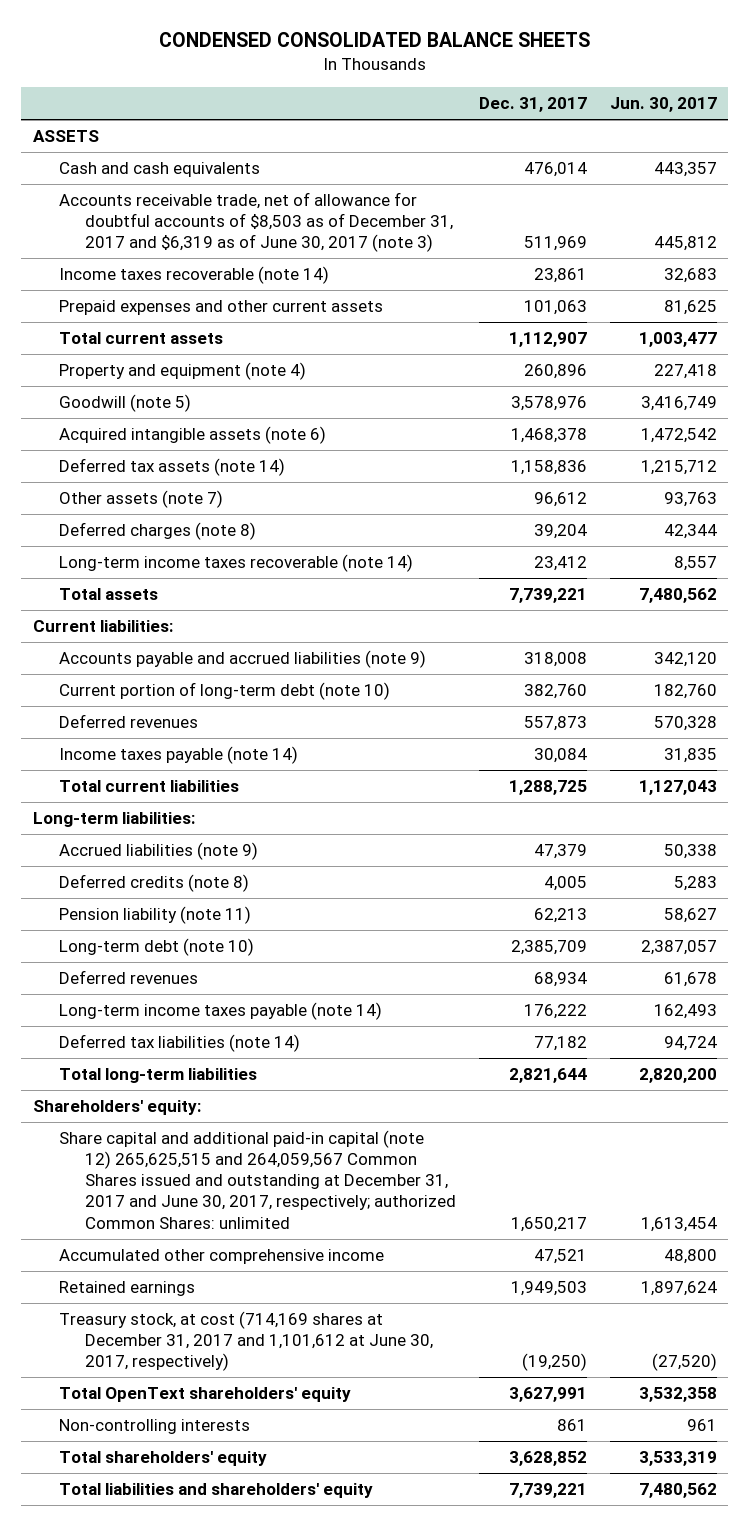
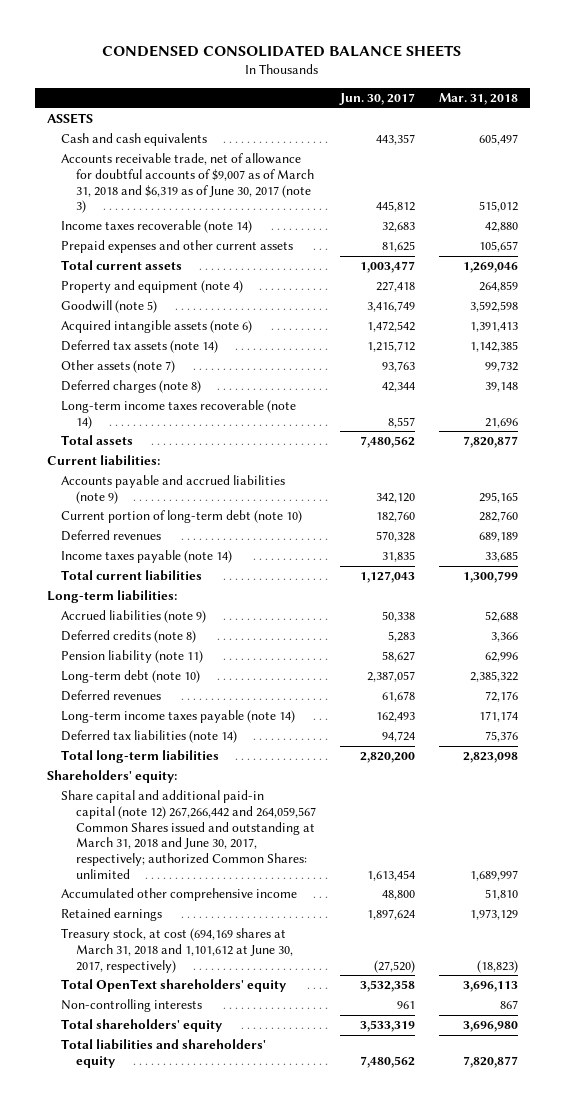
- | Dec. 31, 2017 | Jun. 30, 2017
+ | Jun. 30, 2017 | Mar. 31, 2018
- Accounts receivable trade, net of allowance for doubtful accounts of $8,503 as of December 31, 2017 and $6,319 as of June 30, 2017 (note 3) | 511,969 | 445,812
+ Accounts receivable trade, net of allowance for doubtful accounts of $9,007 as of March 31, 2018 and $6,319 as of June 30, 2017 (note 3) | 445,812 | 515,012
- Share capital and additional paid-in capital (note 12) 265,625,515 and 264,059,567 Common Shares issued and outstanding at December 31, 2017 and June 30, 2017, respectively; authorized Common Shares: unlimited | 1,650,217 | 1,613,454
+ Share capital and additional paid-in capital (note 12) 267,266,442 and 264,059,567 Common Shares issued and outstanding at March 31, 2018 and June 30, 2017, respectively; authorized Common Shares: unlimited | 1,613,454 | 1,689,997
- Treasury stock, at cost (714,169 shares at December 31, 2017 and 1,101,612 at June 30, 2017, respectively) | (19,250) | (27,520)
+ Treasury stock, at cost (694,169 shares at March 31, 2018 and 1,101,612 at June 30, 2017, respectively) | (27,520) | (18,823)

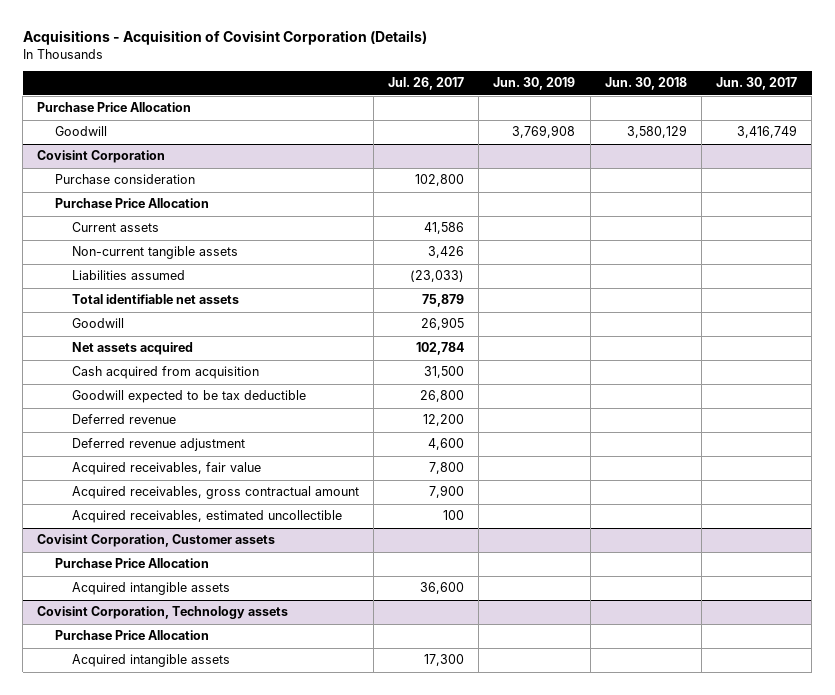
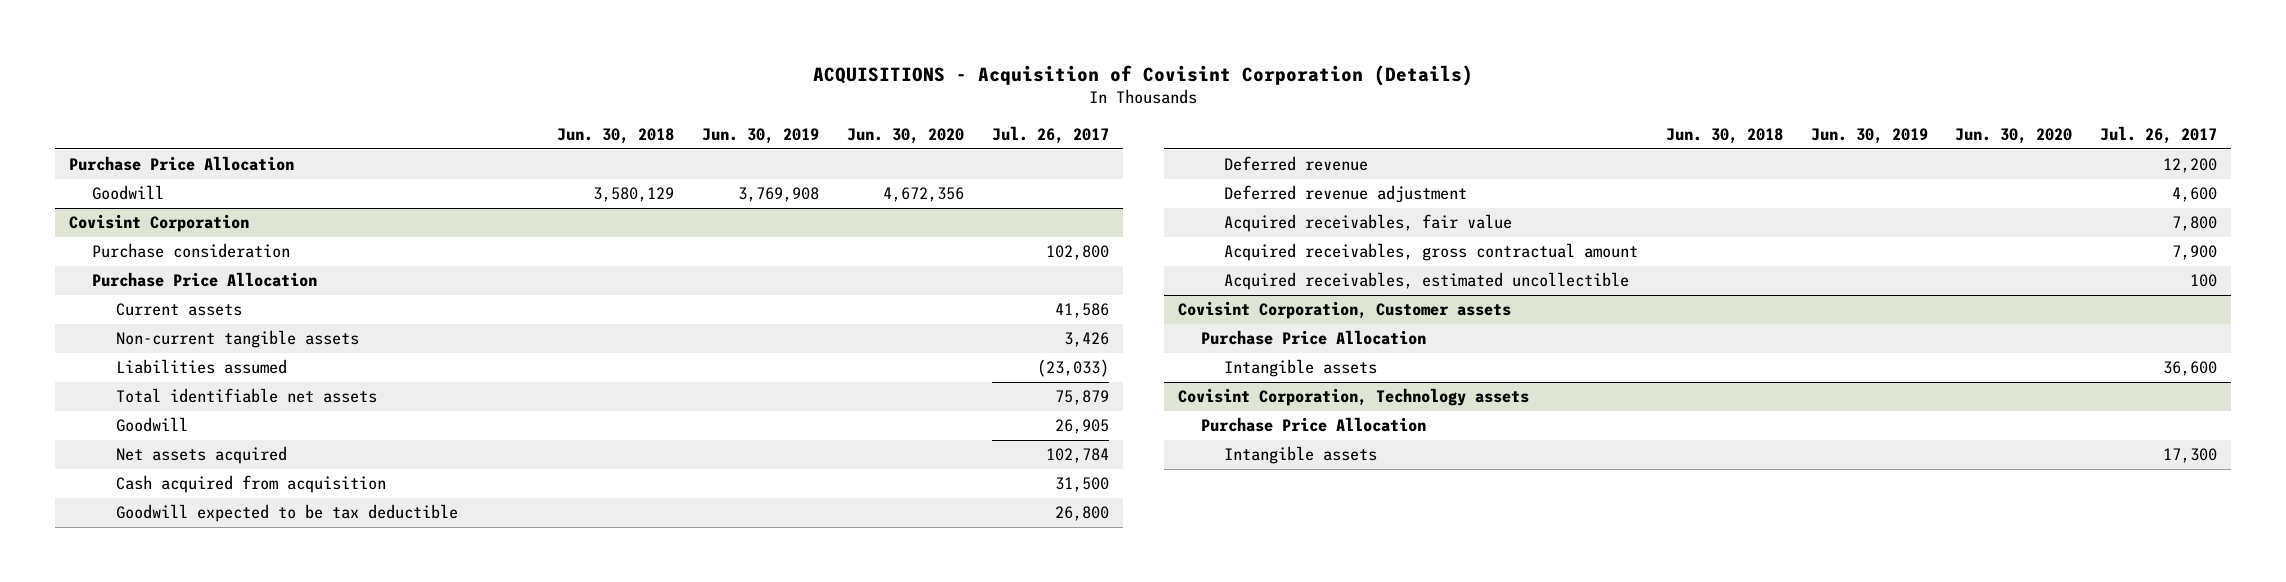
- Acquisitions - Acquisition of Covisint Corporation (Details)
+ ACQUISITIONS - Acquisition of Covisint Corporation (Details)
- | Jul. 26, 2017 | Jun. 30, 2019 | Jun. 30, 2018 | Jun. 30, 2017
+ | Jun. 30, 2018 | Jun. 30, 2019 | Jun. 30, 2020 | Jul. 26, 2017
@ Covisint Corporation, Customer assets
- Acquired intangible assets | 36,600 | | |
+ Intangible assets | | | | 36,600
@ Covisint Corporation, Technology assets
- Acquired intangible assets | 17,300 | | |
+ Intangible assets | | | | 17,300

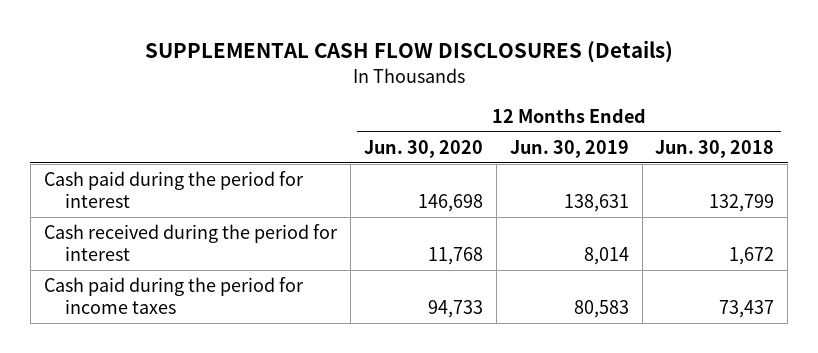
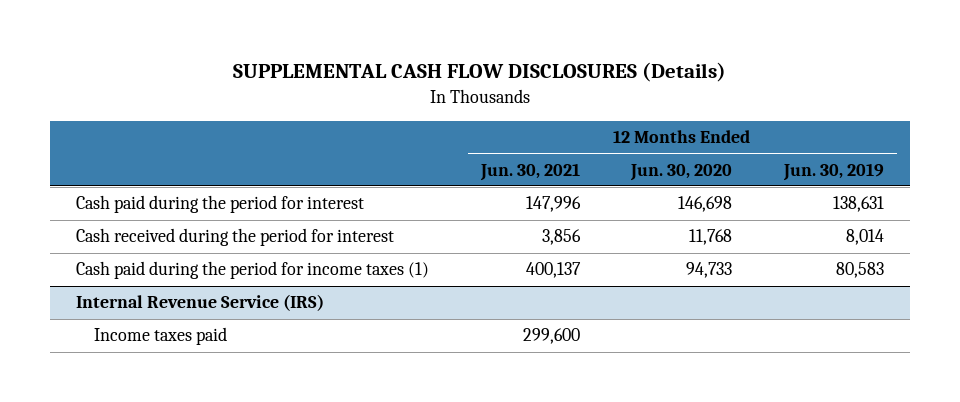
- | 12 Months Ended Jun. 30, 2020 | 12 Months Ended Jun. 30, 2019 | 12 Months Ended Jun. 30, 2018
+ | 12 Months Ended Jun. 30, 2021 | 12 Months Ended Jun. 30, 2020 | 12 Months Ended Jun. 30, 2019
- Cash paid during the period for income taxes | 94,733 | 80,583 | 73,437
+ Cash paid during the period for income taxes (1) | 400,137 | 94,733 | 80,583
+ Internal Revenue Service (IRS)
+ Income taxes paid | 299,600 | |

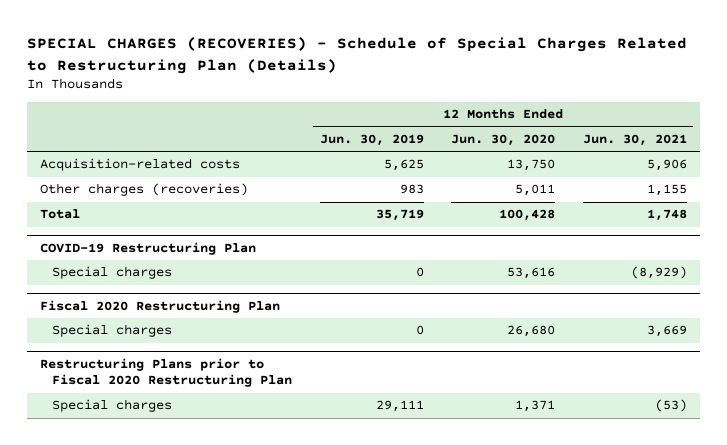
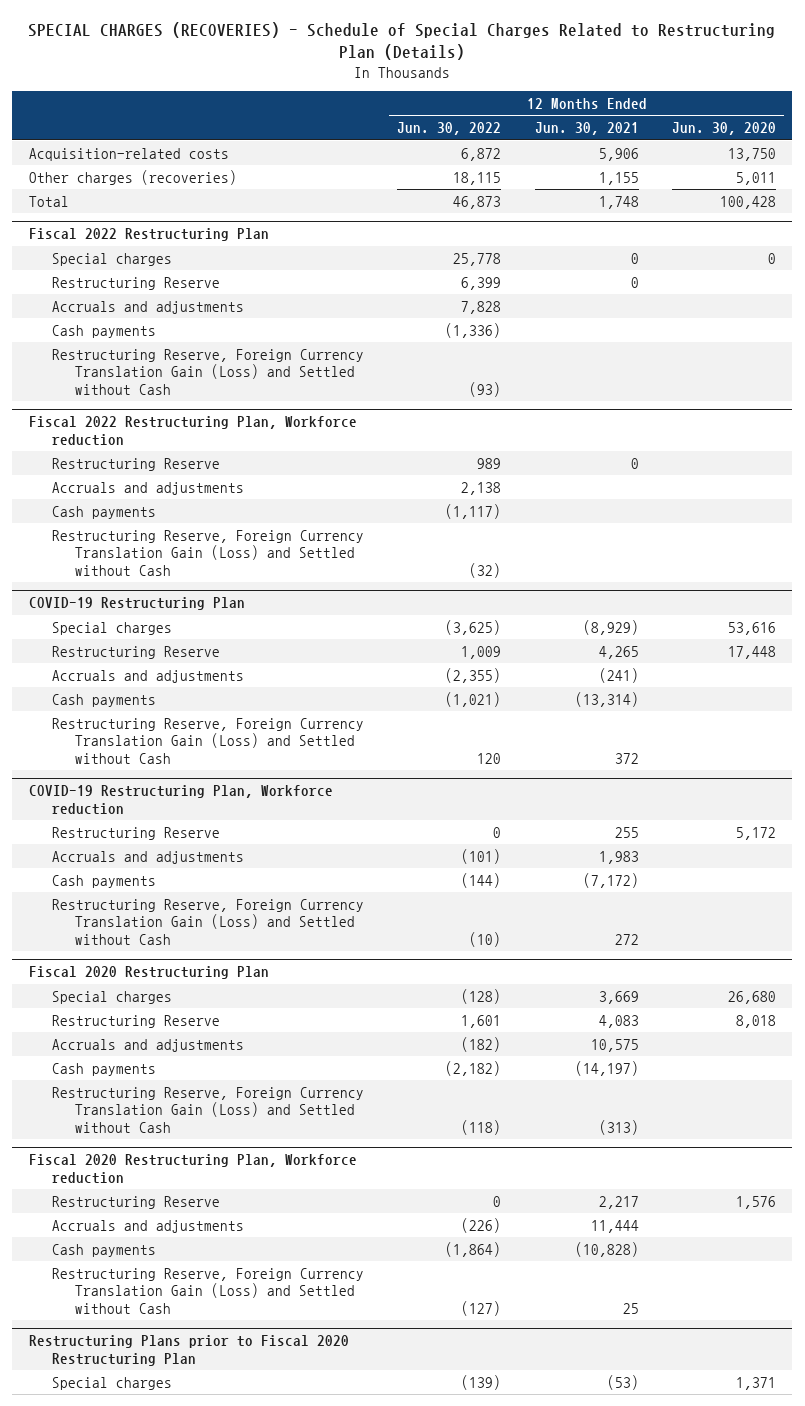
- | 12 Months Ended Jun. 30, 2019 | 12 Months Ended Jun. 30, 2020 | 12 Months Ended Jun. 30, 2021
+ | 12 Months Ended Jun. 30, 2022 | 12 Months Ended Jun. 30, 2021 | 12 Months Ended Jun. 30, 2020
+ Fiscal 2022 Restructuring Plan
+ Special charges | 25,778 | 0 | 0
+ Restructuring Reserve | 6,399 | 0 |
+ Accruals and adjustments | 7,828 | |
+ Cash payments | (1,336) | |
+ Restructuring Reserve, Foreign Currency Translation Gain (Loss) and Settled without Cash | (93) | |
+ Fiscal 2022 Restructuring Plan, Workforce reduction
+ Restructuring Reserve | 989 | 0 |
+ Accruals and adjustments | 2,138 | |
+ Cash payments | (1,117) | |
+ Restructuring Reserve, Foreign Currency Translation Gain (Loss) and Settled without Cash | (32) | |
@ COVID-19 Restructuring Plan
+ Restructuring Reserve | 1,009 | 4,265 | 17,448
+ Accruals and adjustments | (2,355) | (241) |
+ Cash payments | (1,021) | (13,314) |
+ Restructuring Reserve, Foreign Currency Translation Gain (Loss) and Settled without Cash | 120 | 372 |
+ COVID-19 Restructuring Plan, Workforce reduction
+ Restructuring Reserve | 0 | 255 | 5,172
+ Accruals and adjustments | (101) | 1,983 |
+ Cash payments | (144) | (7,172) |
+ Restructuring Reserve, Foreign Currency Translation Gain (Loss) and Settled without Cash | (10) | 272 |
@ Fiscal 2020 Restructuring Plan
+ Restructuring Reserve | 1,601 | 4,083 | 8,018
+ Accruals and adjustments | (182) | 10,575 |
+ Cash payments | (2,182) | (14,197) |
+ Restructuring Reserve, Foreign Currency Translation Gain (Loss) and Settled without Cash | (118) | (313) |
+ Fiscal 2020 Restructuring Plan, Workforce reduction
+ Restructuring Reserve | 0 | 2,217 | 1,576
+ Accruals and adjustments | (226) | 11,444 |
+ Cash payments | (1,864) | (10,828) |
+ Restructuring Reserve, Foreign Currency Translation Gain (Loss) and Settled without Cash | (127) | 25 |

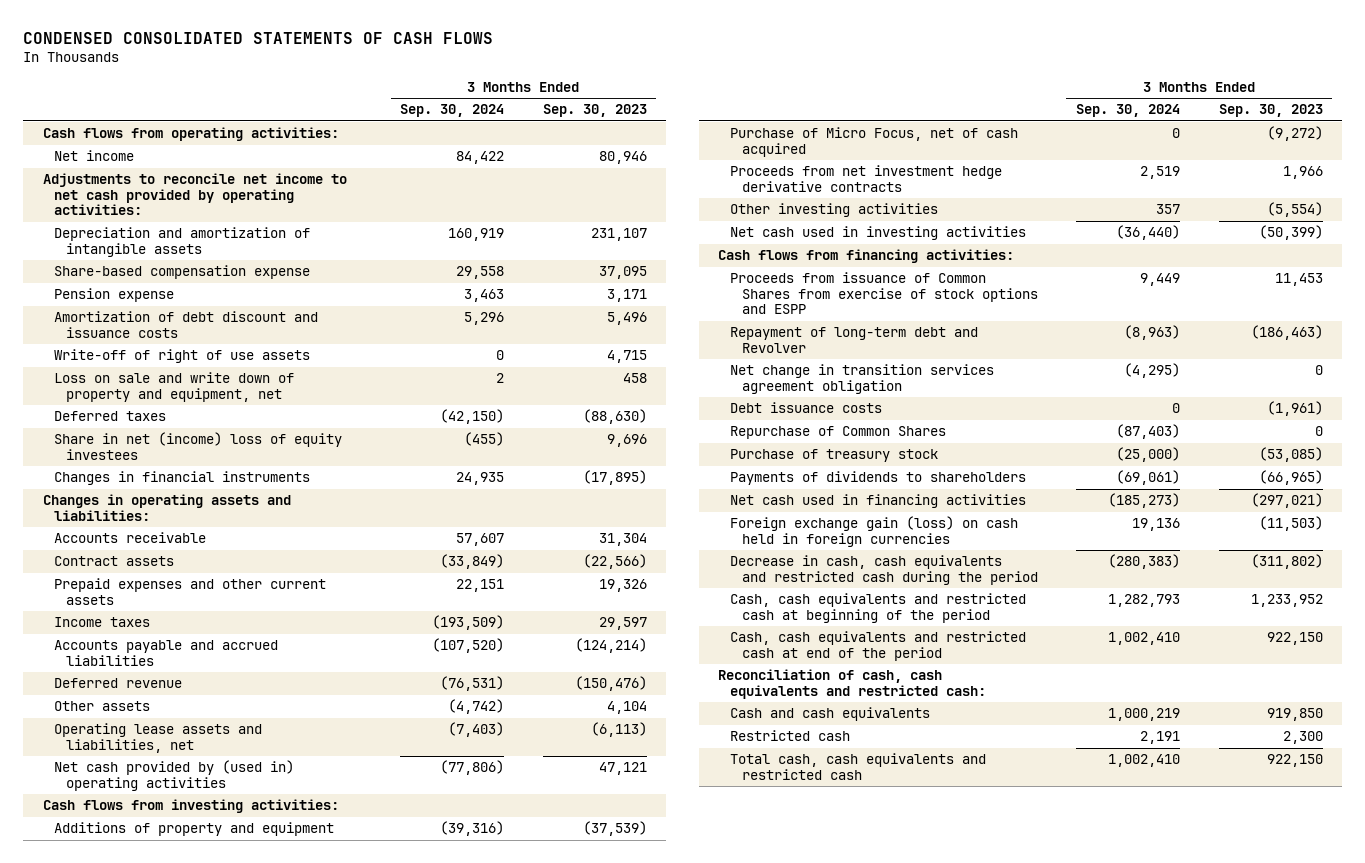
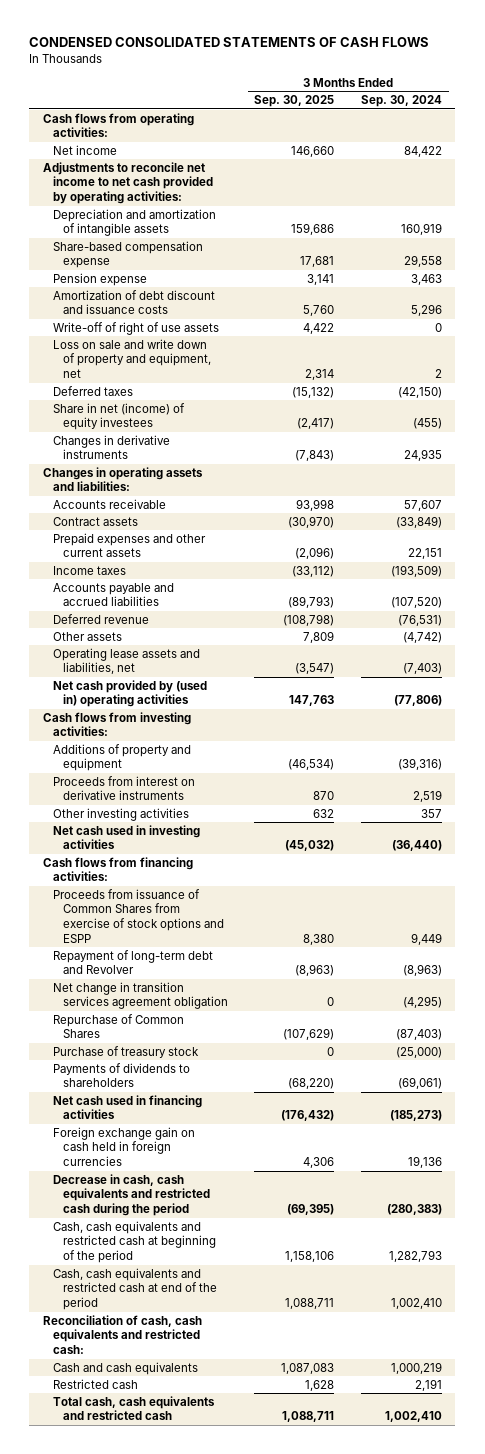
- | 3 Months Ended Sep. 30, 2024 | 3 Months Ended Sep. 30, 2023
+ | 3 Months Ended Sep. 30, 2025 | 3 Months Ended Sep. 30, 2024
- Share in net (income) loss of equity investees | (455) | 9,696
- Changes in financial instruments | 24,935 | (17,895)
+ Share in net (income) of equity investees | (2,417) | (455)
+ Changes in derivative instruments | (7,843) | 24,935
- Purchase of Micro Focus, net of cash acquired | 0 | (9,272)
- Proceeds from net investment hedge derivative contracts | 2,519 | 1,966
+ Proceeds from interest on derivative instruments | 870 | 2,519
- Debt issuance costs | 0 | (1,961)
- Foreign exchange gain (loss) on cash held in foreign currencies | 19,136 | (11,503)
+ Foreign exchange gain on cash held in foreign currencies | 4,306 | 19,136

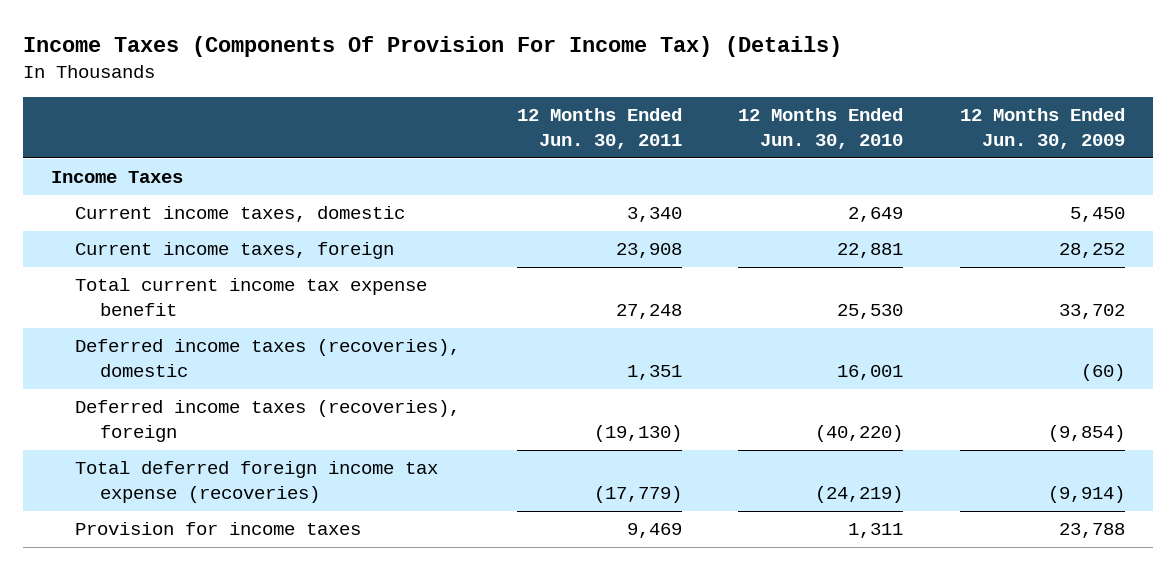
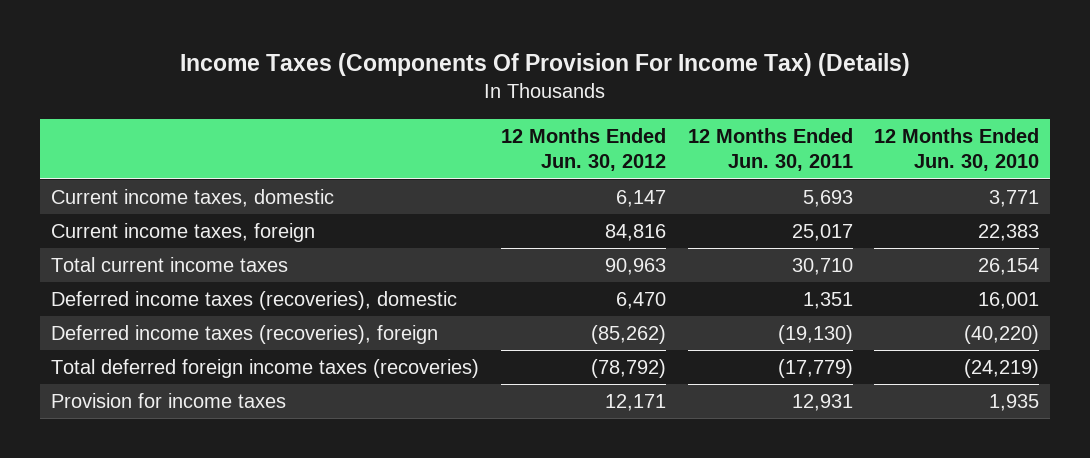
- | 12 Months Ended Jun. 30, 2011 | 12 Months Ended Jun. 30, 2010 | 12 Months Ended Jun. 30, 2009
+ | 12 Months Ended Jun. 30, 2012 | 12 Months Ended Jun. 30, 2011 | 12 Months Ended Jun. 30, 2010
- Income Taxes
- Current income taxes, domestic | 3,340 | 2,649 | 5,450
- Current income taxes, foreign | 23,908 | 22,881 | 28,252
- Total current income tax expense benefit | 27,248 | 25,530 | 33,702
+ Current income taxes, domestic | 6,147 | 5,693 | 3,771
+ Current income taxes, foreign | 84,816 | 25,017 | 22,383
+ Total current income taxes | 90,963 | 30,710 | 26,154
- Total deferred foreign income tax expense (recoveries) | (17,779) | (24,219) | (9,914)
- Provision for income taxes | 9,469 | 1,311 | 23,788
+ Total deferred foreign income taxes (recoveries) | (78,792) | (17,779) | (24,219)
+ Provision for income taxes | 12,171 | 12,931 | 1,935

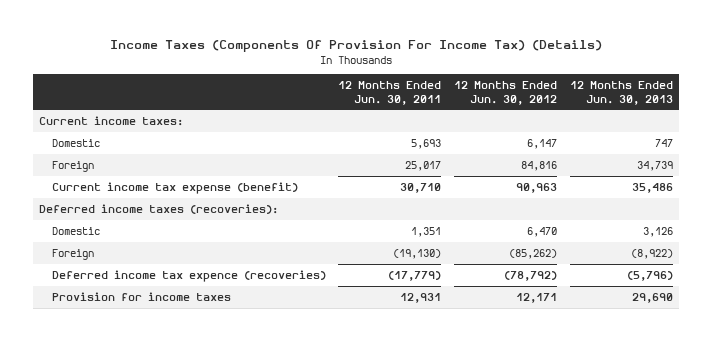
- | 12 Months Ended Jun. 30, 2012 | 12 Months Ended Jun. 30, 2011 | 12 Months Ended Jun. 30, 2010
+ | 12 Months Ended Jun. 30, 2011 | 12 Months Ended Jun. 30, 2012 | 12 Months Ended Jun. 30, 2013
- Current income taxes, domestic | 6,147 | 5,693 | 3,771
- Current income taxes, foreign | 84,816 | 25,017 | 22,383
- Total current income taxes | 90,963 | 30,710 | 26,154
- Deferred income taxes (recoveries), domestic | 6,470 | 1,351 | 16,001
- Deferred income taxes (recoveries), foreign | (85,262) | (19,130) | (40,220)
- Total deferred foreign income taxes (recoveries) | (78,792) | (17,779) | (24,219)
+ Current income taxes:
+ Domestic | 5,693 | 6,147 | 747
+ Foreign | 25,017 | 84,816 | 34,739
+ Current income tax expense (benefit) | 30,710 | 90,963 | 35,486
+ Deferred income taxes (recoveries):
+ Domestic | 1,351 | 6,470 | 3,126
+ Foreign | (19,130) | (85,262) | (8,922)
+ Deferred income tax expence (recoveries) | (17,779) | (78,792) | (5,796)

